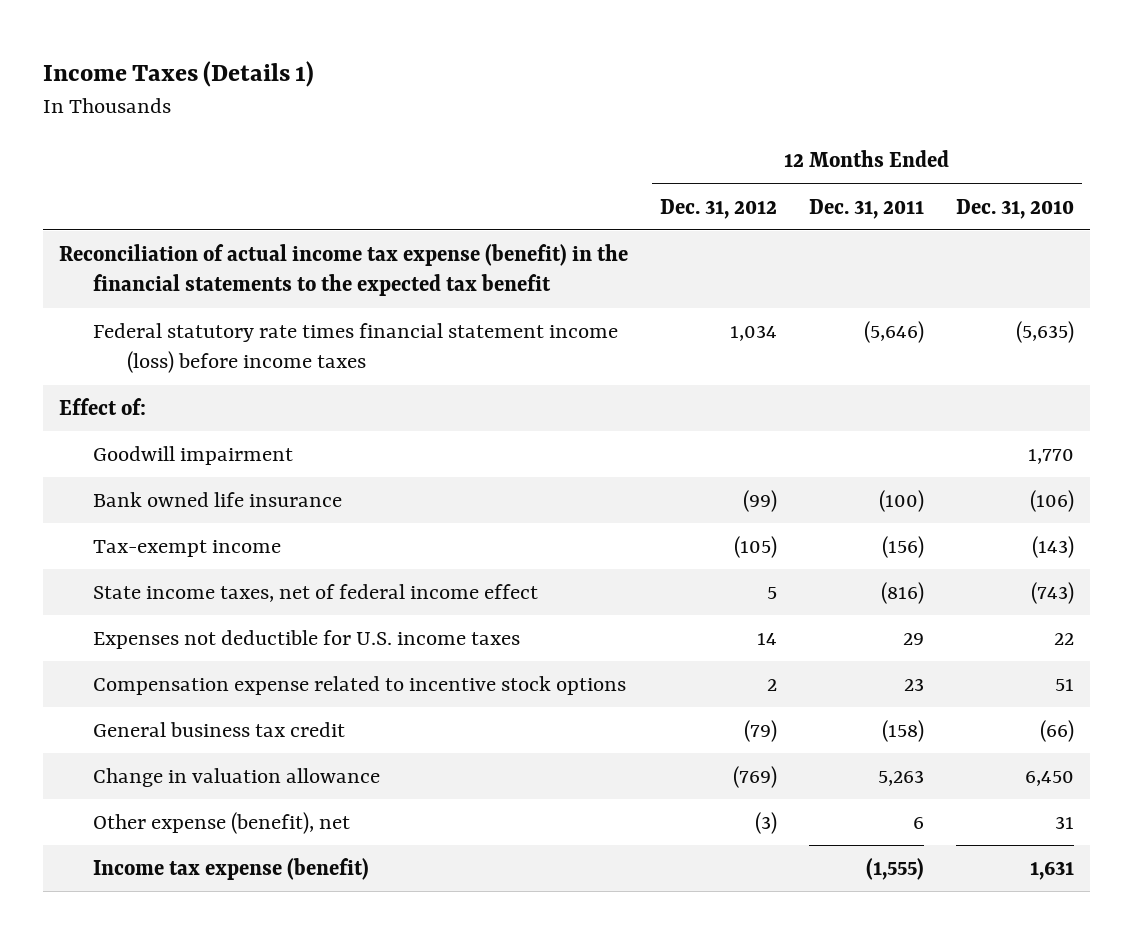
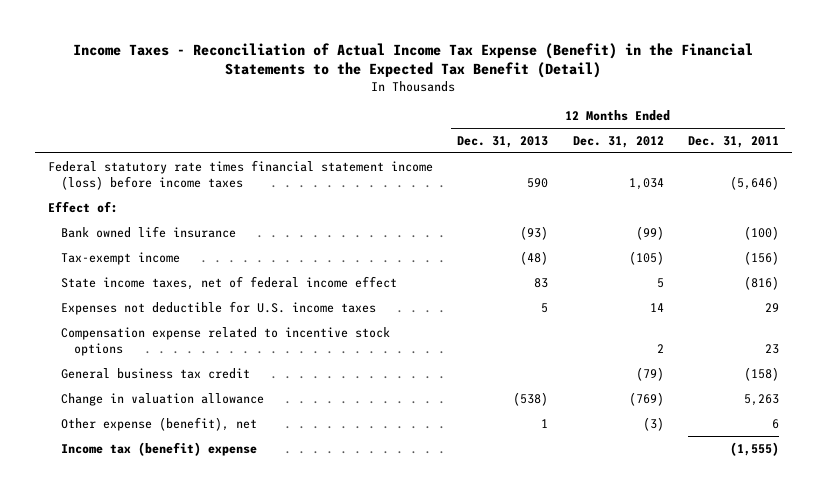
- Income Taxes (Details 1)
+ Income Taxes - Reconciliation of Actual Income Tax Expense (Benefit) in the Financial Statements to the Expected Tax Benefit (Detail)
- | 12 Months Ended Dec. 31, 2012 | 12 Months Ended Dec. 31, 2011 | 12 Months Ended Dec. 31, 2010
+ | 12 Months Ended Dec. 31, 2013 | 12 Months Ended Dec. 31, 2012 | 12 Months Ended Dec. 31, 2011
- Reconciliation of actual income tax expense (benefit) in the financial statements to the expected tax benefit
- Goodwill impairment | | | 1,770
- Income tax expense (benefit) | | (1,555) | 1,631
+ Income tax (benefit) expense | | | (1,555)

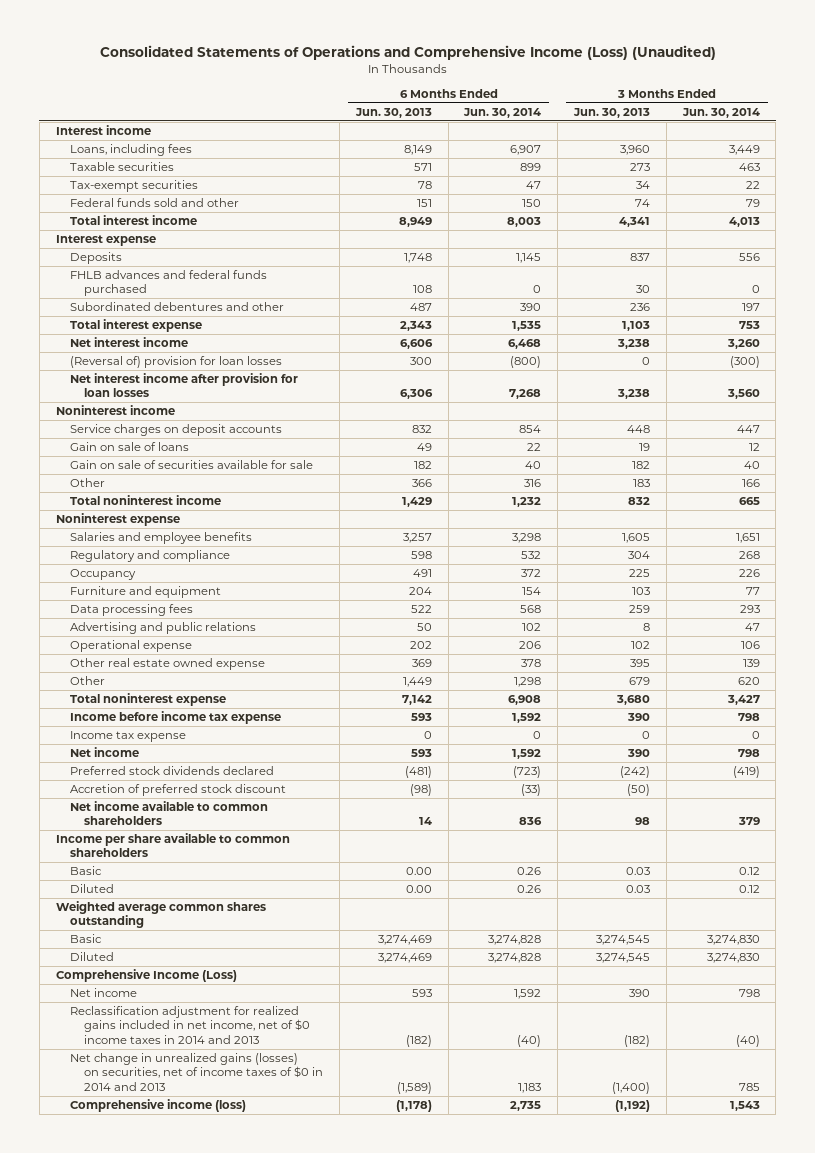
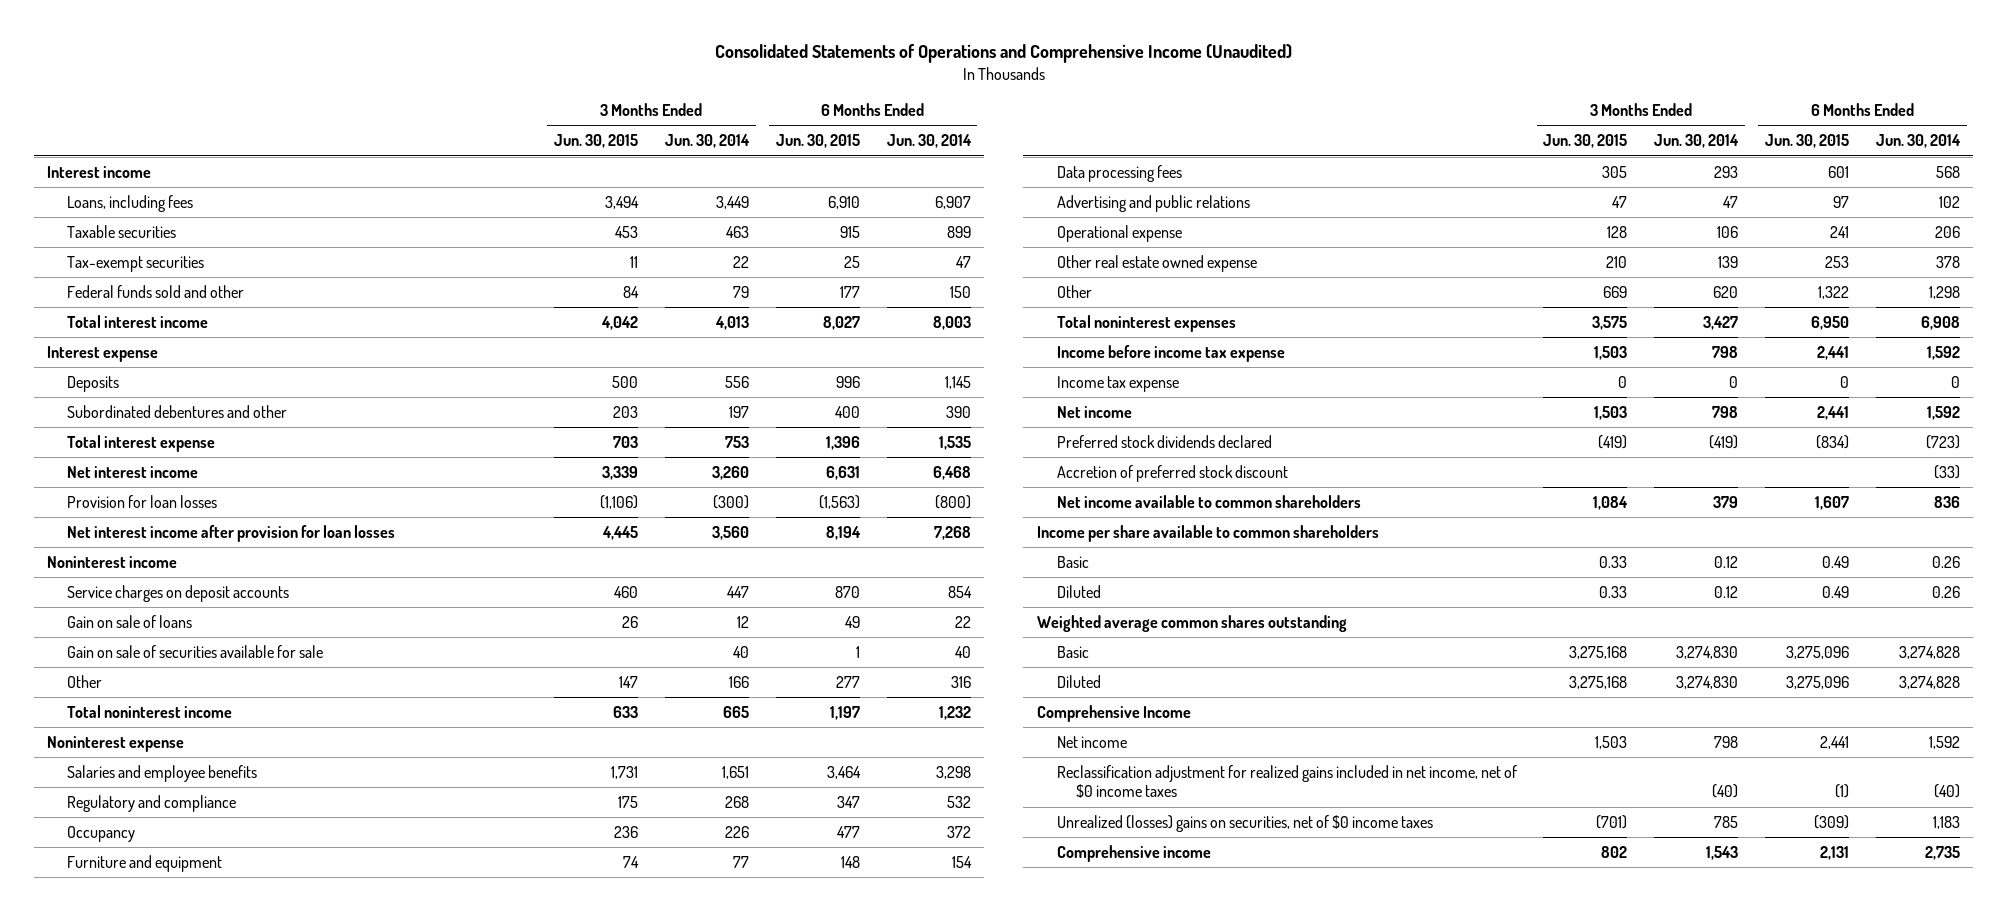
- Consolidated Statements of Operations and Comprehensive Income (Loss) (Unaudited)
+ Consolidated Statements of Operations and Comprehensive Income (Unaudited)
- | 6 Months Ended Jun. 30, 2013 | 6 Months Ended Jun. 30, 2014 | 3 Months Ended Jun. 30, 2013 | 3 Months Ended Jun. 30, 2014
+ | 3 Months Ended Jun. 30, 2015 | 3 Months Ended Jun. 30, 2014 | 6 Months Ended Jun. 30, 2015 | 6 Months Ended Jun. 30, 2014
- FHLB advances and federal funds purchased | 108 | 0 | 30 | 0
- (Reversal of) provision for loan losses | 300 | (800) | 0 | (300)
+ Provision for loan losses | (1,106) | (300) | (1,563) | (800)
- Total noninterest expense | 7,142 | 6,908 | 3,680 | 3,427
+ Total noninterest expenses | 3,575 | 3,427 | 6,950 | 6,908
- Comprehensive Income (Loss)
+ Comprehensive Income
- Reclassification adjustment for realized gains included in net income, net of $0 income taxes in 2014 and 2013 | (182) | (40) | (182) | (40)
- Net change in unrealized gains (losses) on securities, net of income taxes of $0 in 2014 and 2013 | (1,589) | 1,183 | (1,400) | 785
- Comprehensive income (loss) | (1,178) | 2,735 | (1,192) | 1,543
+ Reclassification adjustment for realized gains included in net income, net of $0 income taxes | | (40) | (1) | (40)
+ Unrealized (losses) gains on securities, net of $0 income taxes | (701) | 785 | (309) | 1,183
+ Comprehensive income | 802 | 1,543 | 2,131 | 2,735

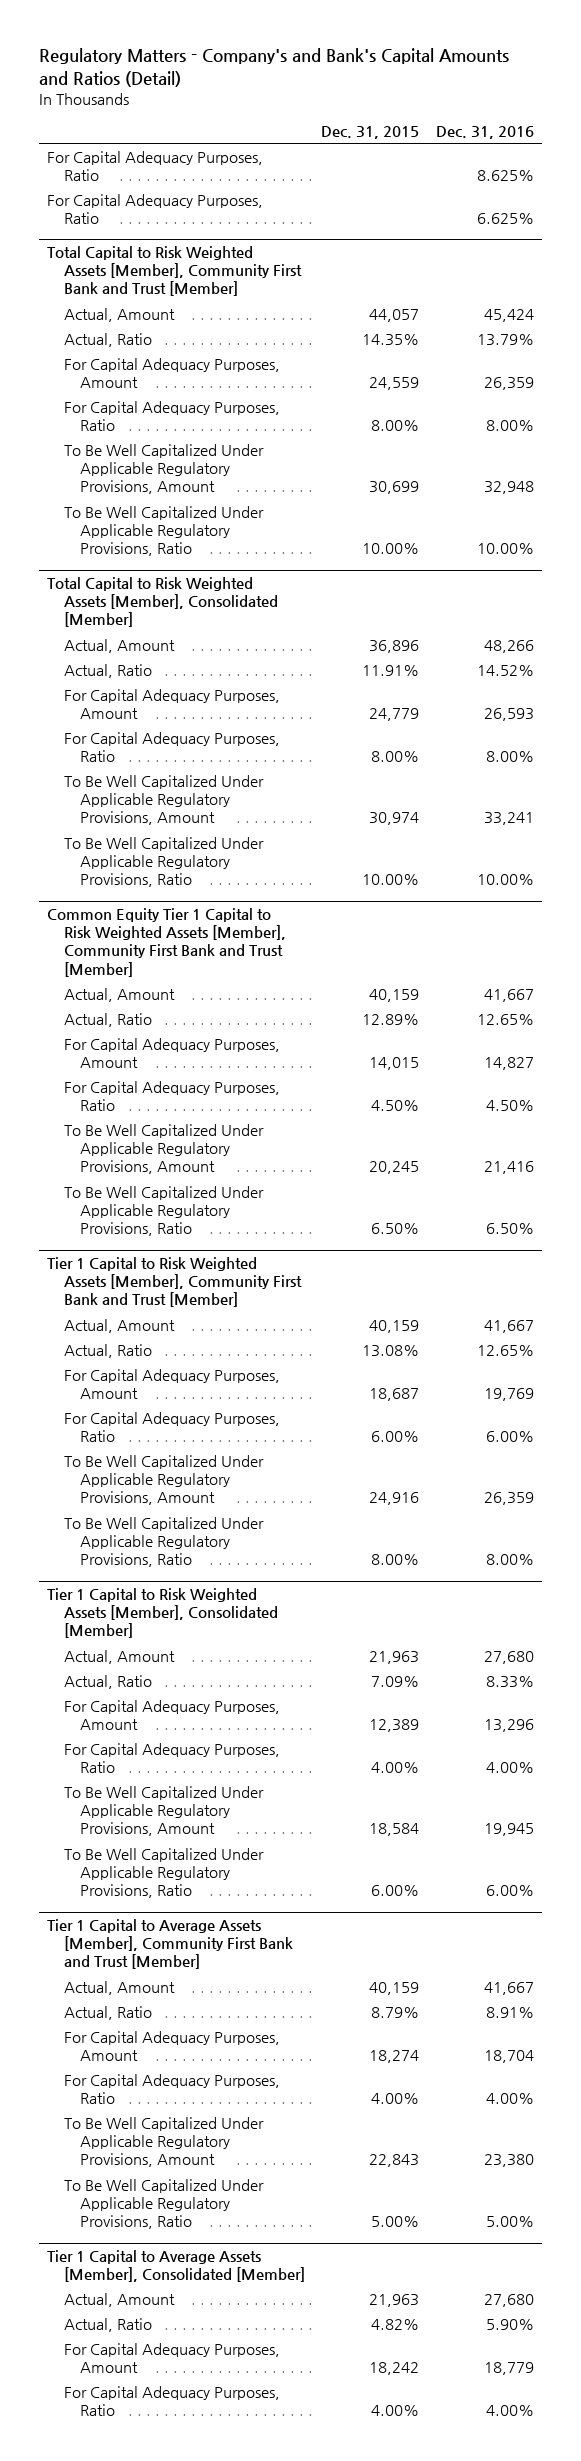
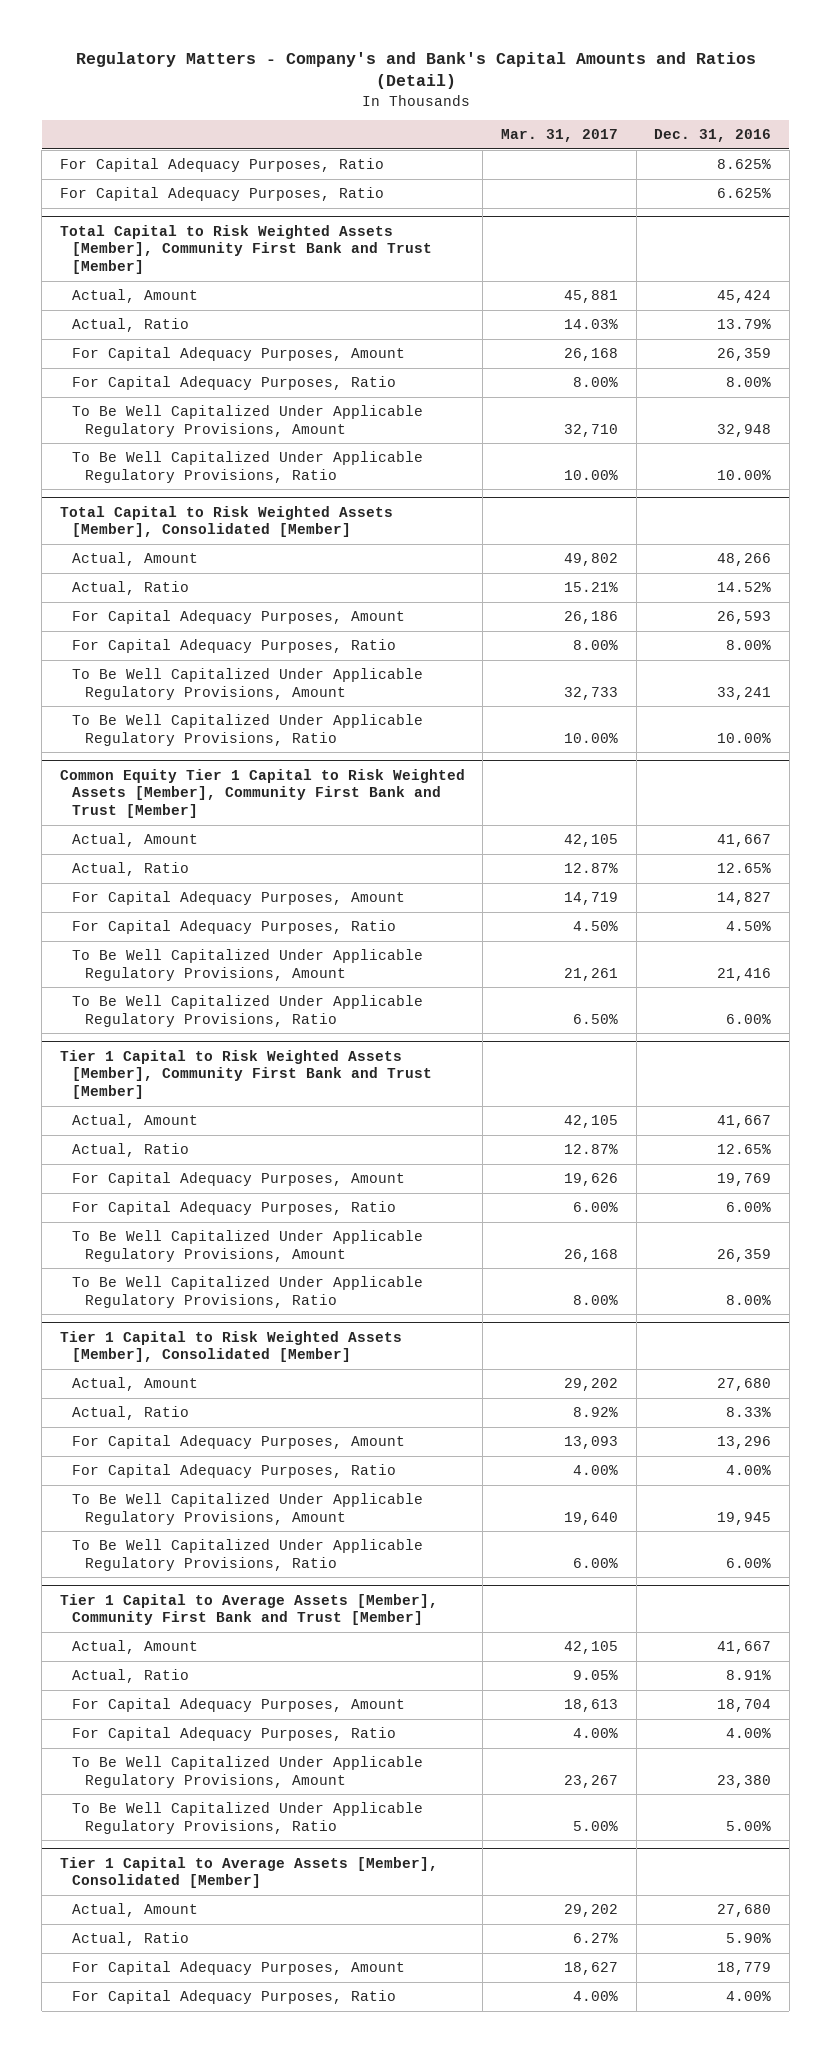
- | Dec. 31, 2015 | Dec. 31, 2016
+ | Mar. 31, 2017 | Dec. 31, 2016
@ Common Equity Tier 1 Capital to Risk Weighted Assets [Member], Community First Bank and Trust [Member]
- To Be Well Capitalized Under Applicable Regulatory Provisions, Ratio | 6.50% | 6.50%
+ To Be Well Capitalized Under Applicable Regulatory Provisions, Ratio | 6.50% | 6.00%

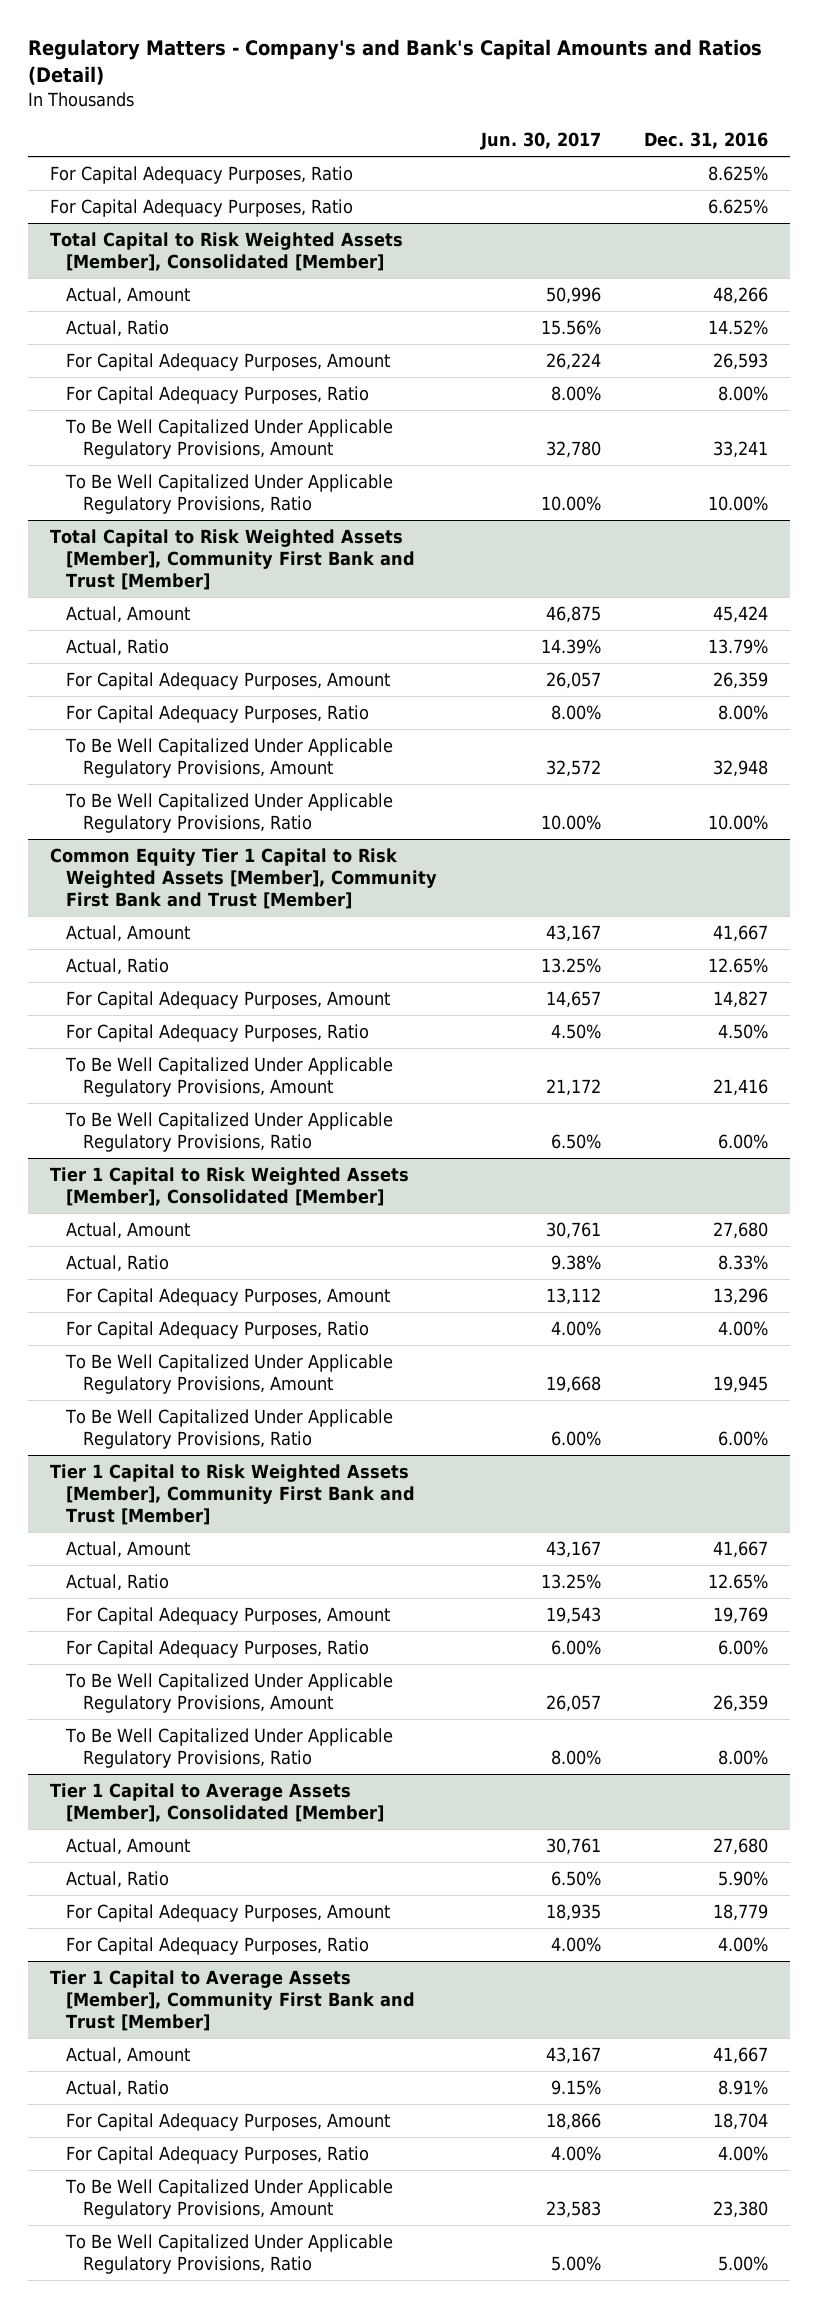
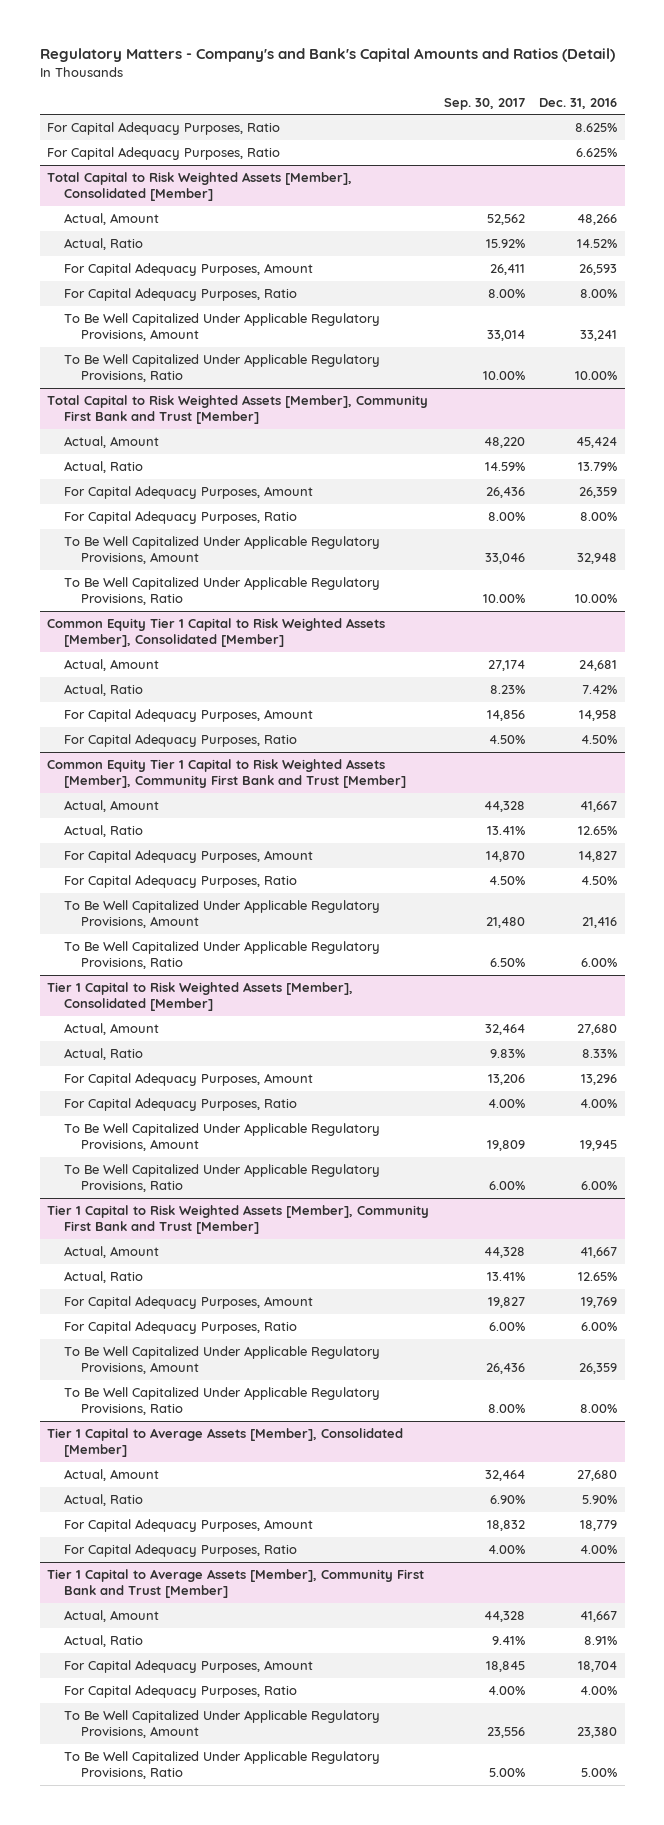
- | Jun. 30, 2017 | Dec. 31, 2016
+ | Sep. 30, 2017 | Dec. 31, 2016
+ Common Equity Tier 1 Capital to Risk Weighted Assets [Member], Consolidated [Member]
+ Actual, Amount | 27,174 | 24,681
+ Actual, Ratio | 8.23% | 7.42%
+ For Capital Adequacy Purposes, Amount | 14,856 | 14,958
+ For Capital Adequacy Purposes, Ratio | 4.50% | 4.50%

